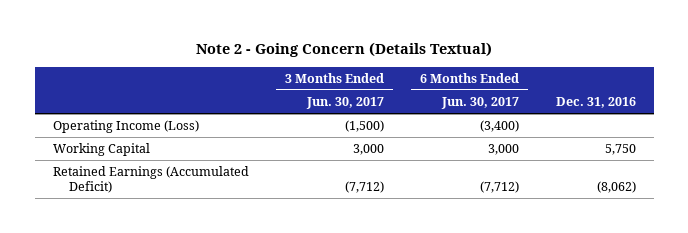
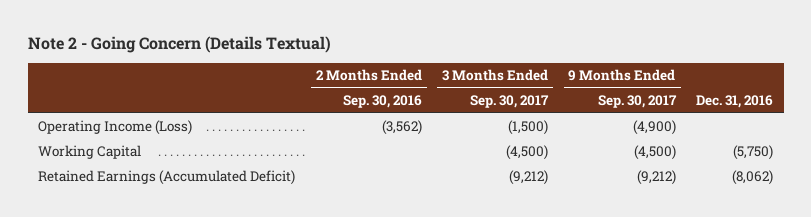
- | 3 Months Ended Jun. 30, 2017 | 6 Months Ended Jun. 30, 2017 | Dec. 31, 2016
+ | 2 Months Ended Sep. 30, 2016 | 3 Months Ended Sep. 30, 2017 | 9 Months Ended Sep. 30, 2017 | Dec. 31, 2016
- Working Capital | 3,000 | 3,000 | 5,750
+ Working Capital | | (4,500) | (4,500) | (5,750)

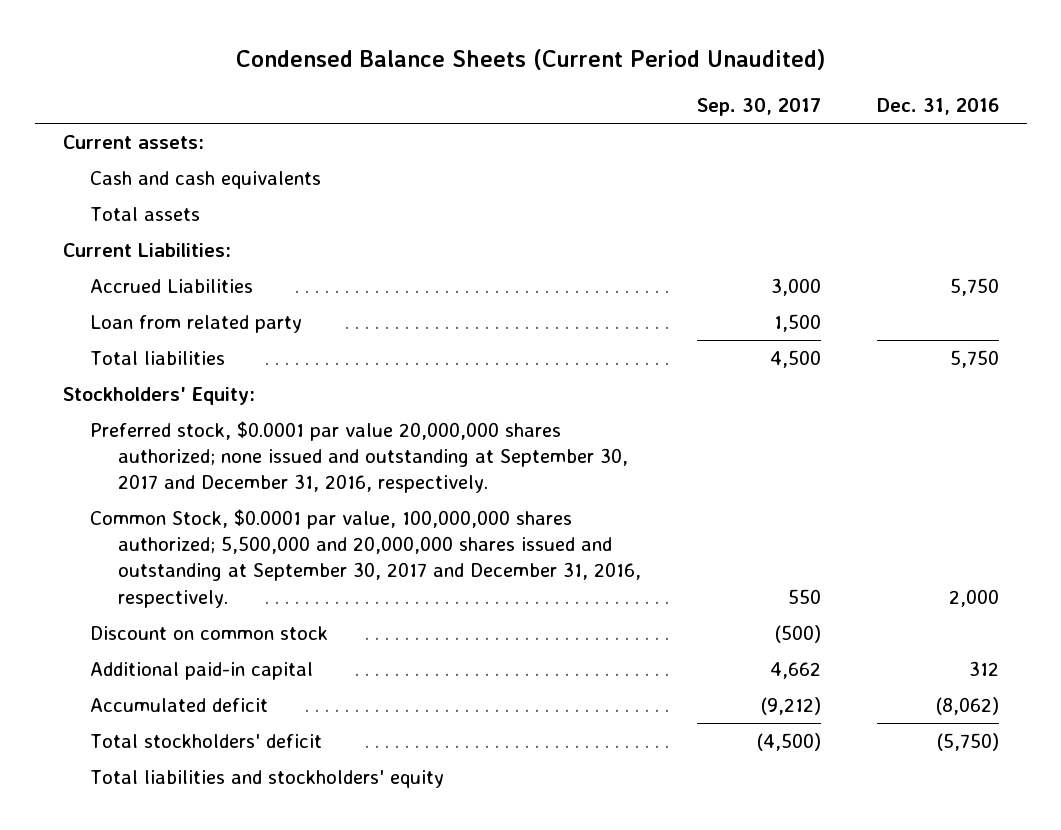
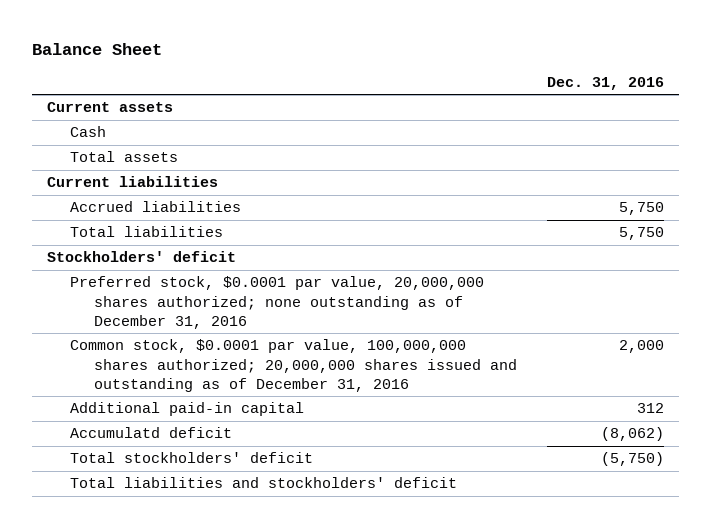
- Condensed Balance Sheets (Current Period Unaudited)
+ Balance Sheet
- | Sep. 30, 2017 | Dec. 31, 2016
+ | Dec. 31, 2016
- Current assets:
- Cash and cash equivalents
+ Current assets
+ Cash
- Current Liabilities:
- Accrued Liabilities | 3,000 | 5,750
- Loan from related party | 1,500 |
+ Current liabilities
+ Accrued liabilities | 5,750
- Stockholders' Equity:
- Preferred stock, $0.0001 par value 20,000,000 shares authorized; none issued and outstanding at September 30, 2017 and December 31, 2016, respectively.
- Common Stock, $0.0001 par value, 100,000,000 shares authorized; 5,500,000 and 20,000,000 shares issued and outstanding at September 30, 2017 and December 31, 2016, respectively. | 550 | 2,000
- Discount on common stock | (500) |
+ Stockholders' deficit
+ Preferred stock, $0.0001 par value, 20,000,000 shares authorized; none outstanding as of December 31, 2016
+ Common stock, $0.0001 par value, 100,000,000 shares authorized; 20,000,000 shares issued and outstanding as of December 31, 2016 | 2,000
- Accumulated deficit | (9,212) | (8,062)
+ Accumulatd deficit | (8,062)
- Total liabilities and stockholders' equity
+ Total liabilities and stockholders' deficit

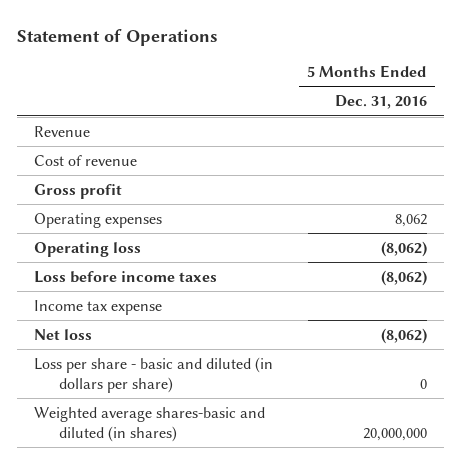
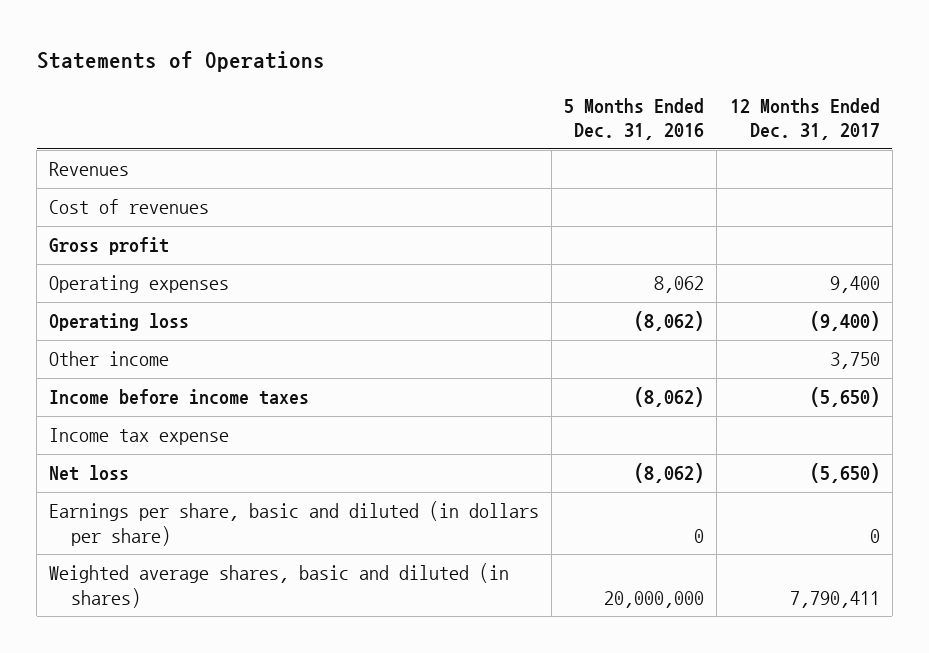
- Statement of Operations
+ Statements of Operations
- | 5 Months Ended Dec. 31, 2016
+ | 5 Months Ended Dec. 31, 2016 | 12 Months Ended Dec. 31, 2017
- Revenue
- Cost of revenue
+ Revenues
+ Cost of revenues
- Loss before income taxes | (8,062)
+ Other income | | 3,750
+ Income before income taxes | (8,062) | (5,650)
- Loss per share - basic and diluted (in dollars per share) | 0
- Weighted average shares-basic and diluted (in shares) | 20,000,000
+ Earnings per share, basic and diluted (in dollars per share) | 0 | 0
+ Weighted average shares, basic and diluted (in shares) | 20,000,000 | 7,790,411

